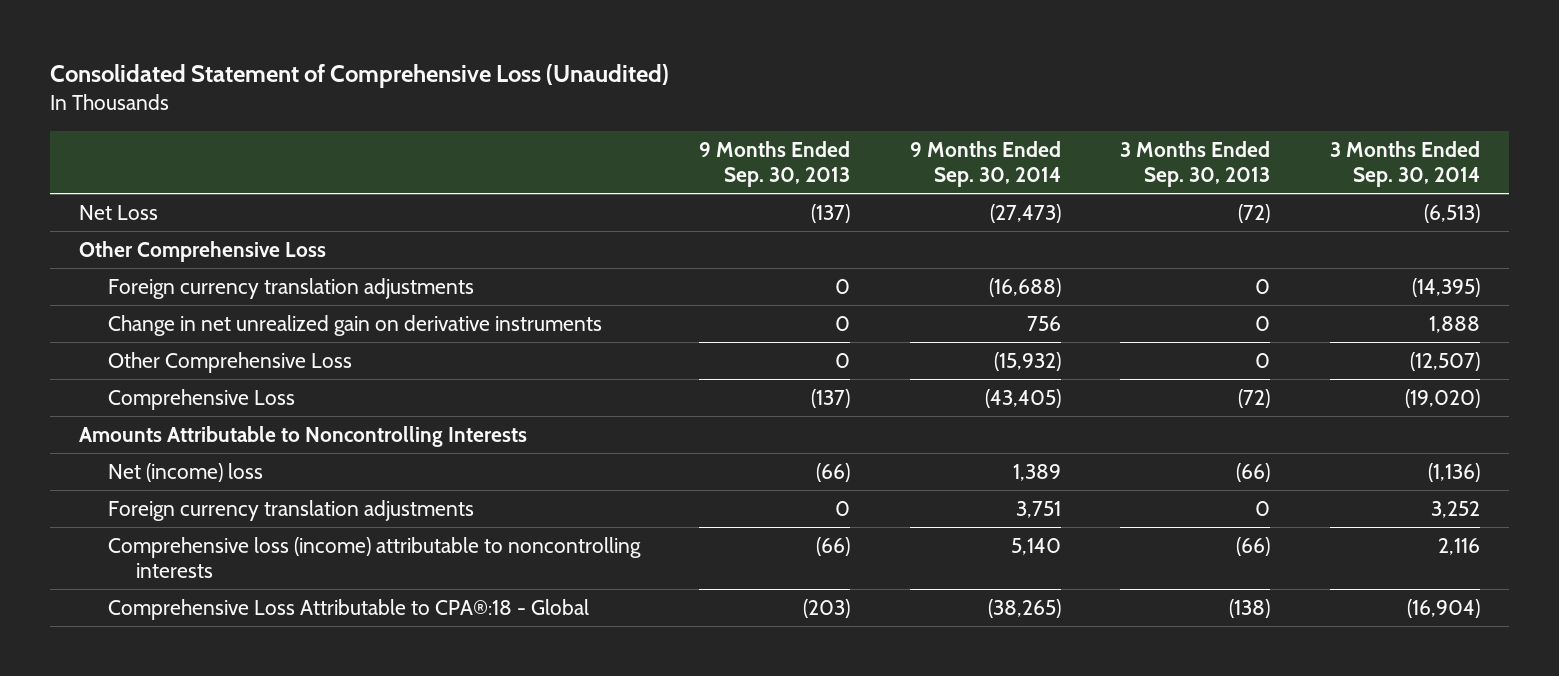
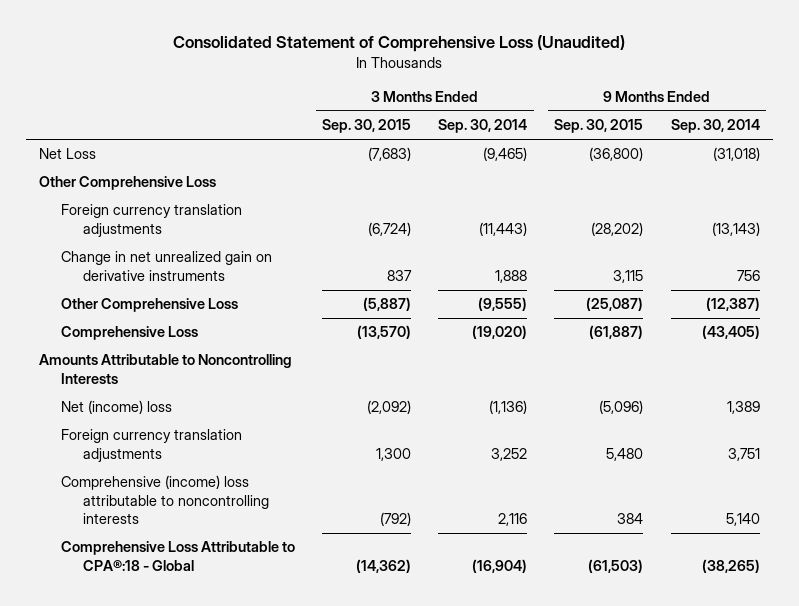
- | 9 Months Ended Sep. 30, 2013 | 9 Months Ended Sep. 30, 2014 | 3 Months Ended Sep. 30, 2013 | 3 Months Ended Sep. 30, 2014
+ | 3 Months Ended Sep. 30, 2015 | 3 Months Ended Sep. 30, 2014 | 9 Months Ended Sep. 30, 2015 | 9 Months Ended Sep. 30, 2014
- Net Loss | (137) | (27,473) | (72) | (6,513)
+ Net Loss | (7,683) | (9,465) | (36,800) | (31,018)
- Foreign currency translation adjustments | 0 | (16,688) | 0 | (14,395)
+ Foreign currency translation adjustments | (6,724) | (11,443) | (28,202) | (13,143)
- Other Comprehensive Loss | 0 | (15,932) | 0 | (12,507)
+ Other Comprehensive Loss | (5,887) | (9,555) | (25,087) | (12,387)
- Comprehensive loss (income) attributable to noncontrolling interests | (66) | 5,140 | (66) | 2,116
+ Comprehensive (income) loss attributable to noncontrolling interests | (792) | 2,116 | 384 | 5,140

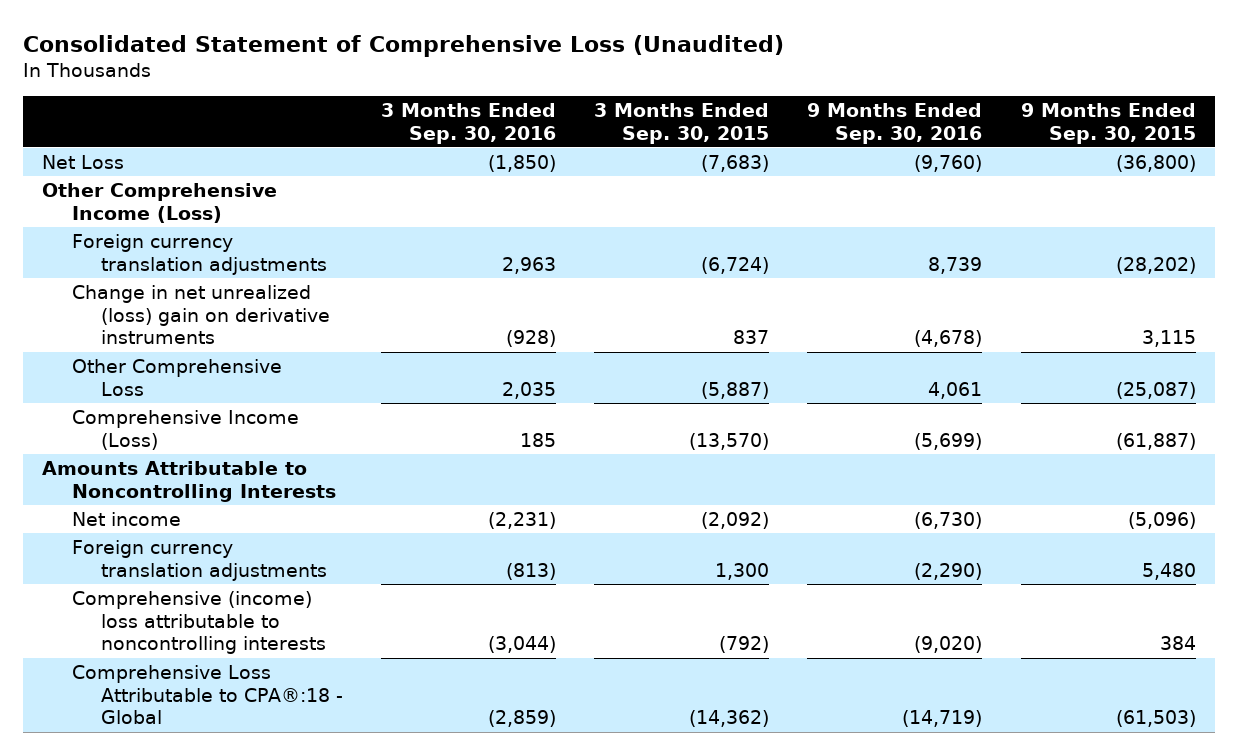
- | 3 Months Ended Sep. 30, 2015 | 3 Months Ended Sep. 30, 2014 | 9 Months Ended Sep. 30, 2015 | 9 Months Ended Sep. 30, 2014
+ | 3 Months Ended Sep. 30, 2016 | 3 Months Ended Sep. 30, 2015 | 9 Months Ended Sep. 30, 2016 | 9 Months Ended Sep. 30, 2015
- Other Comprehensive Loss
+ Other Comprehensive Income (Loss)
- Change in net unrealized gain on derivative instruments | 837 | 1,888 | 3,115 | 756
+ Change in net unrealized (loss) gain on derivative instruments | (928) | 837 | (4,678) | 3,115
- Comprehensive Loss | (13,570) | (19,020) | (61,887) | (43,405)
+ Comprehensive Income (Loss) | 185 | (13,570) | (5,699) | (61,887)
- Net (income) loss | (2,092) | (1,136) | (5,096) | 1,389
+ Net income | (2,231) | (2,092) | (6,730) | (5,096)

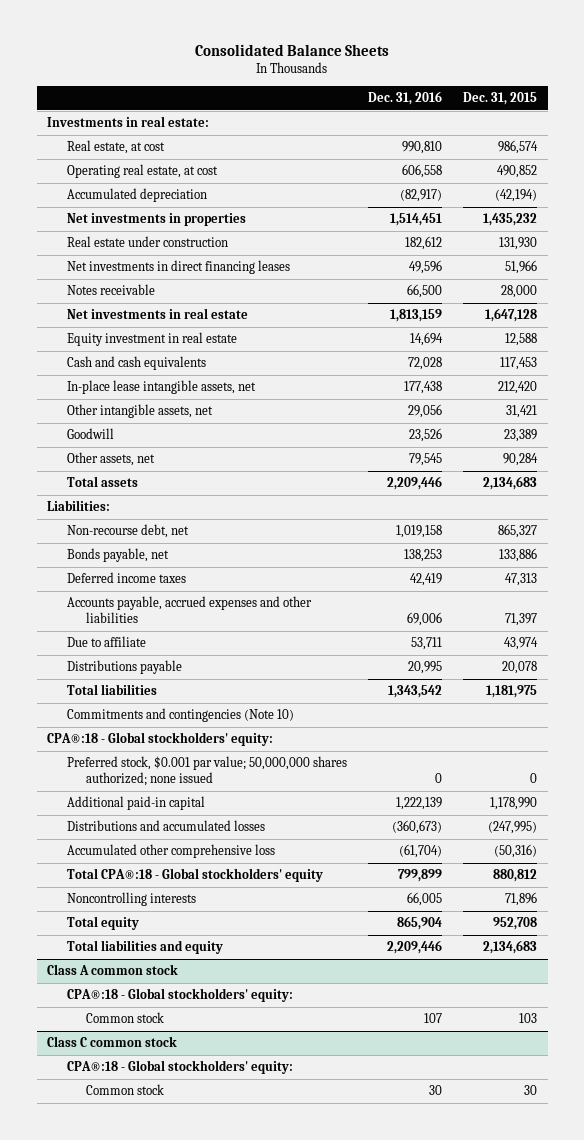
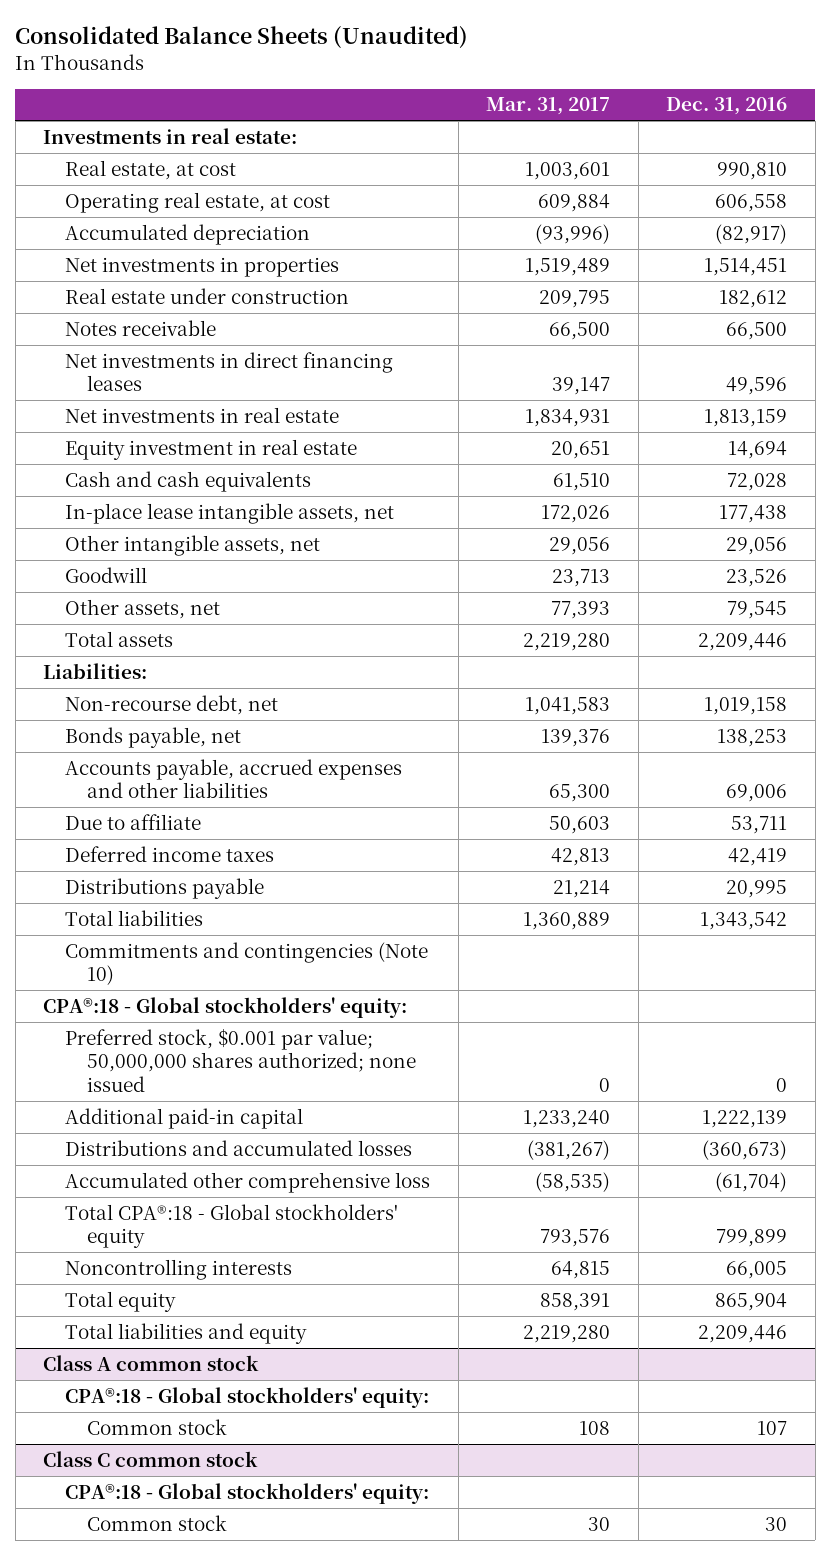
- Consolidated Balance Sheets
+ Consolidated Balance Sheets (Unaudited)
- | Dec. 31, 2016 | Dec. 31, 2015
+ | Mar. 31, 2017 | Dec. 31, 2016
moved down: Net investments in direct financing leases | 39,147 | 49,596
moved down: Deferred income taxes | 42,813 | 42,419

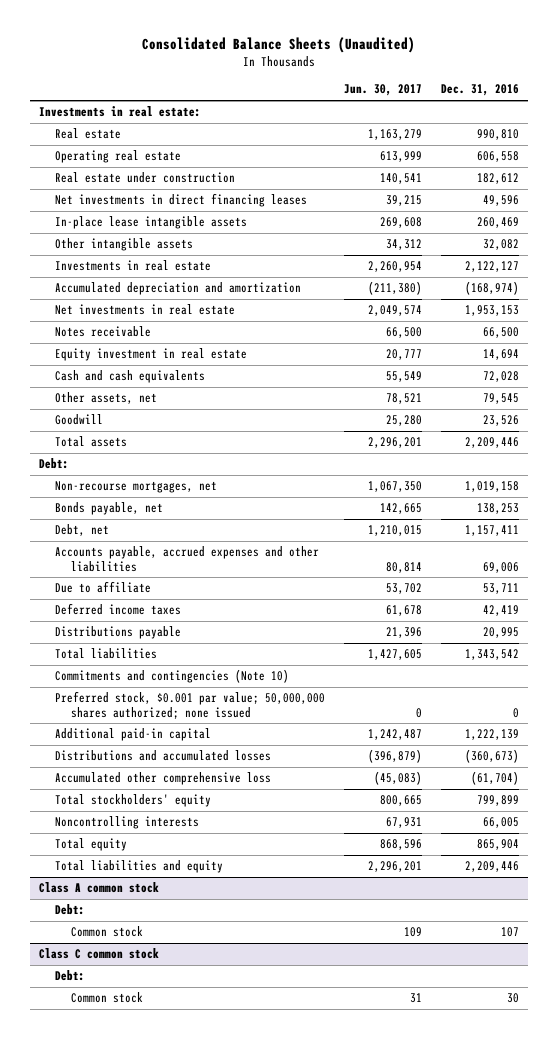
- | Mar. 31, 2017 | Dec. 31, 2016
+ | Jun. 30, 2017 | Dec. 31, 2016
- Real estate, at cost | 1,003,601 | 990,810
- Operating real estate, at cost | 609,884 | 606,558
- Accumulated depreciation | (93,996) | (82,917)
- Net investments in properties | 1,519,489 | 1,514,451
+ Real estate | 1,163,279 | 990,810
+ Operating real estate | 613,999 | 606,558
- Net investments in real estate | 1,834,931 | 1,813,159
+ In-place lease intangible assets | 269,608 | 260,469
+ Other intangible assets | 34,312 | 32,082
+ Investments in real estate | 2,260,954 | 2,122,127
+ Accumulated depreciation and amortization | (211,380) | (168,974)
+ Net investments in real estate | 2,049,574 | 1,953,153
moved down: Notes receivable | 66,500 | 66,500
- In-place lease intangible assets, net | 172,026 | 177,438
- Other intangible assets, net | 29,056 | 29,056
moved down: Goodwill | 25,280 | 23,526
- Liabilities:
- Non-recourse debt, net | 1,041,583 | 1,019,158
+ Debt:
+ Non-recourse mortgages, net | 1,067,350 | 1,019,158
+ Debt, net | 1,210,015 | 1,157,411
- CPA®:18 - Global stockholders' equity:
- Total CPA®:18 - Global stockholders' equity | 793,576 | 799,899
+ Total stockholders' equity | 800,665 | 799,899
@ Class A common stock
- CPA®:18 - Global stockholders' equity:
+ Debt:
@ Class C common stock
- CPA®:18 - Global stockholders' equity:
+ Debt:

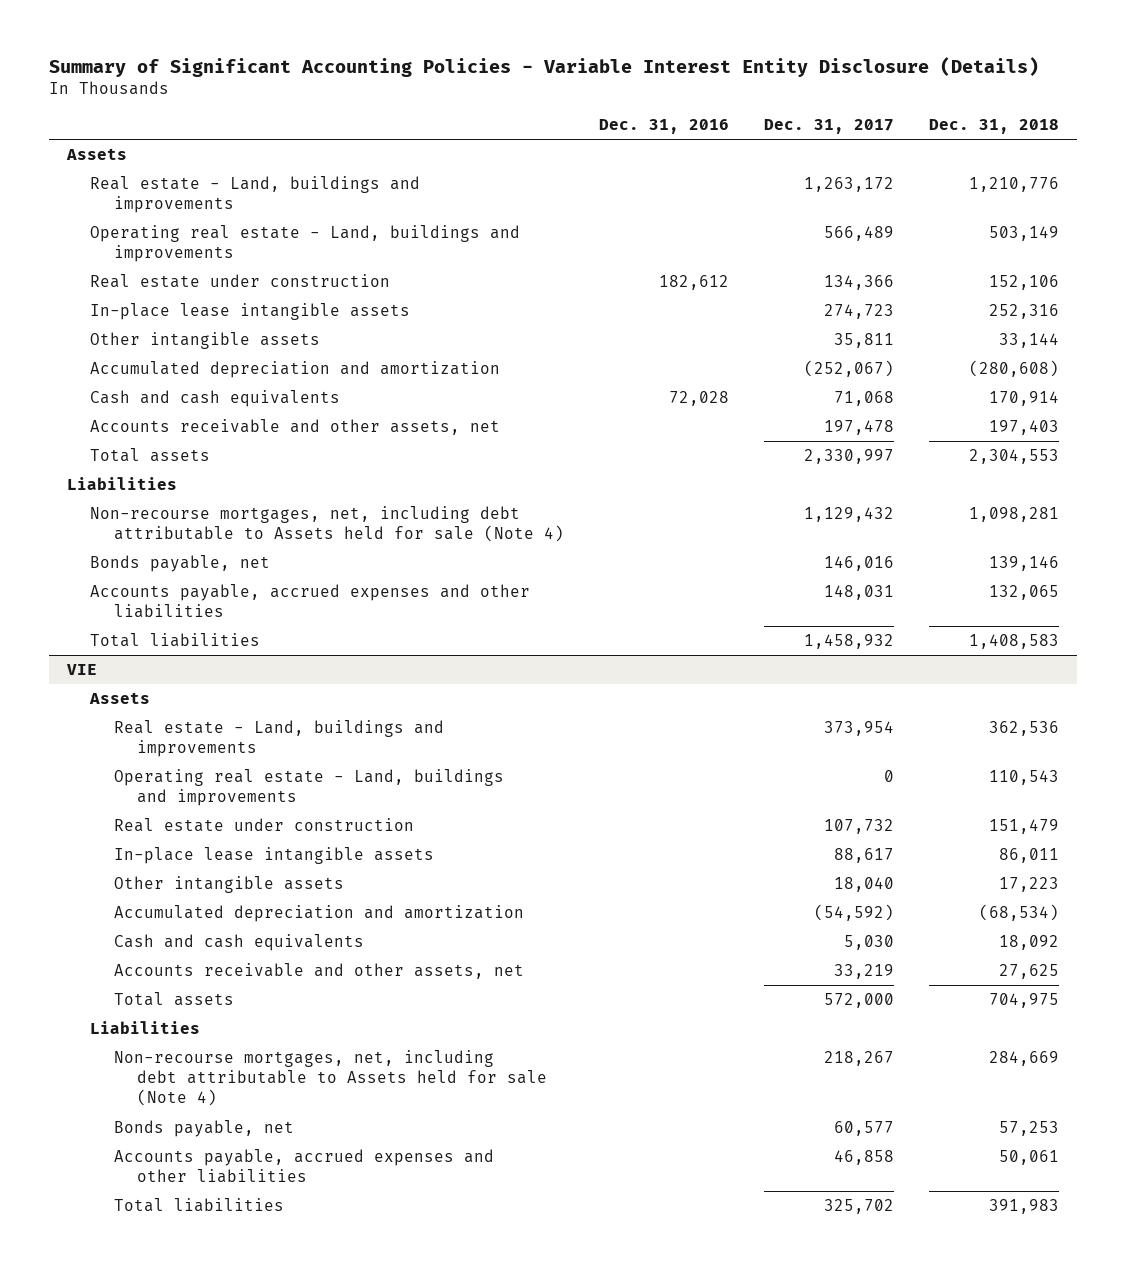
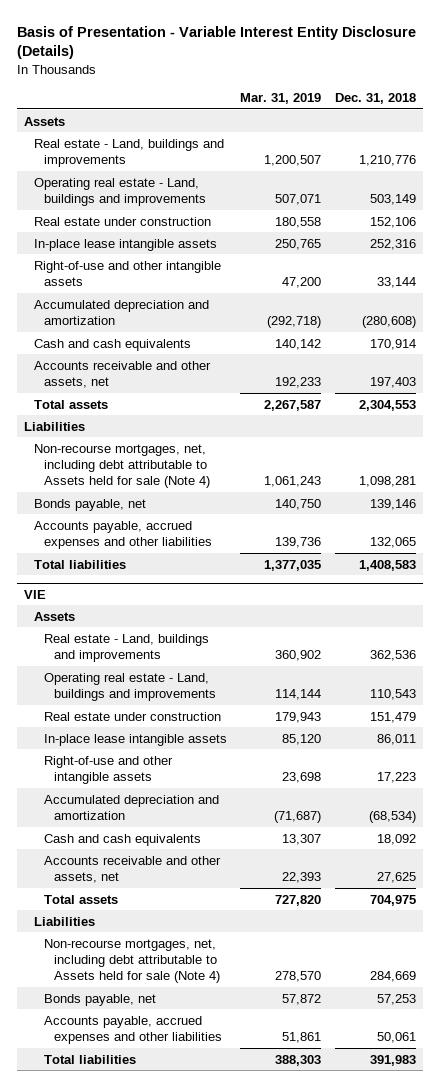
- Summary of Significant Accounting Policies - Variable Interest Entity Disclosure (Details)
+ Basis of Presentation - Variable Interest Entity Disclosure (Details)
- | Dec. 31, 2016 | Dec. 31, 2017 | Dec. 31, 2018
+ | Mar. 31, 2019 | Dec. 31, 2018
- Other intangible assets | | 35,811 | 33,144
+ Right-of-use and other intangible assets | 47,200 | 33,144
@ VIE
- Other intangible assets | | 18,040 | 17,223
+ Right-of-use and other intangible assets | 23,698 | 17,223

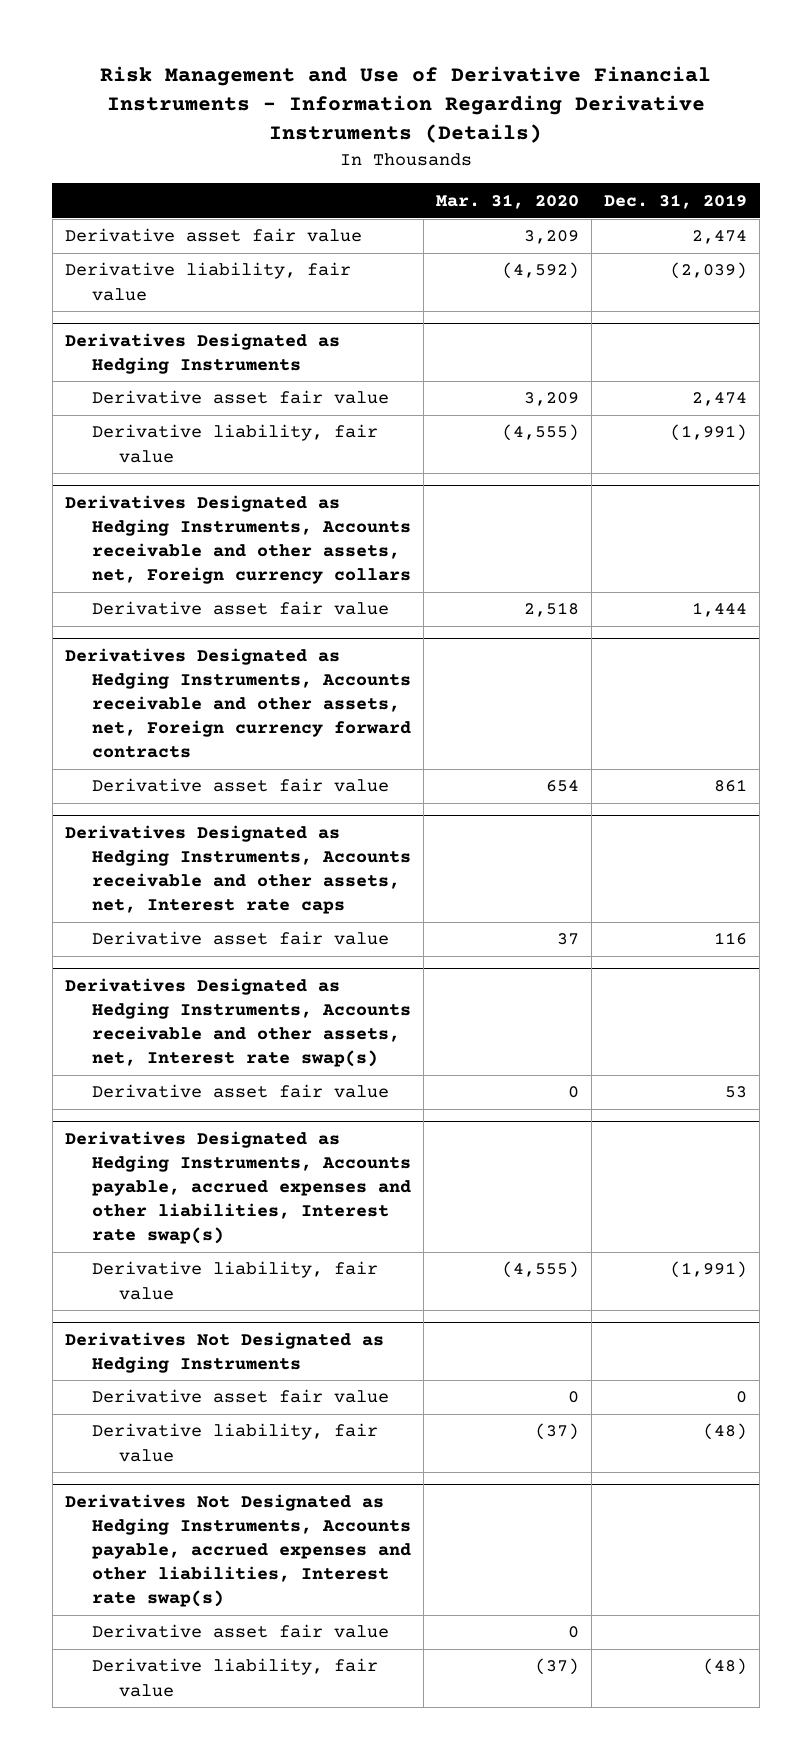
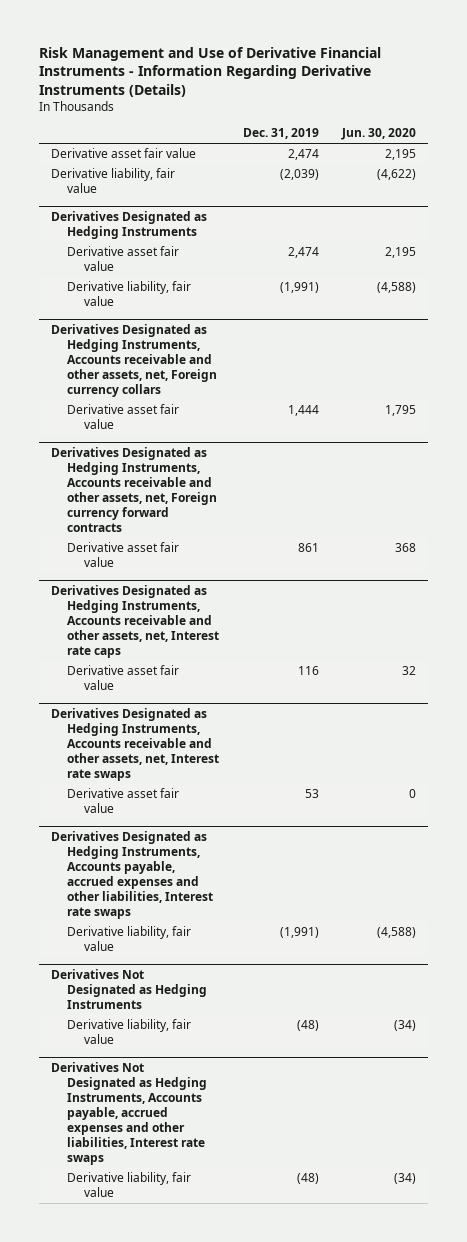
- | Mar. 31, 2020 | Dec. 31, 2019
+ | Dec. 31, 2019 | Jun. 30, 2020
- Derivatives Designated as Hedging Instruments, Accounts receivable and other assets, net, Interest rate swap(s)
+ Derivatives Designated as Hedging Instruments, Accounts receivable and other assets, net, Interest rate swaps
- Derivatives Designated as Hedging Instruments, Accounts payable, accrued expenses and other liabilities, Interest rate swap(s)
+ Derivatives Designated as Hedging Instruments, Accounts payable, accrued expenses and other liabilities, Interest rate swaps
@ Derivatives Not Designated as Hedging Instruments
- Derivative asset fair value | 0 | 0
- Derivatives Not Designated as Hedging Instruments, Accounts payable, accrued expenses and other liabilities, Interest rate swap(s)
- Derivative asset fair value | 0 |
+ Derivatives Not Designated as Hedging Instruments, Accounts payable, accrued expenses and other liabilities, Interest rate swaps

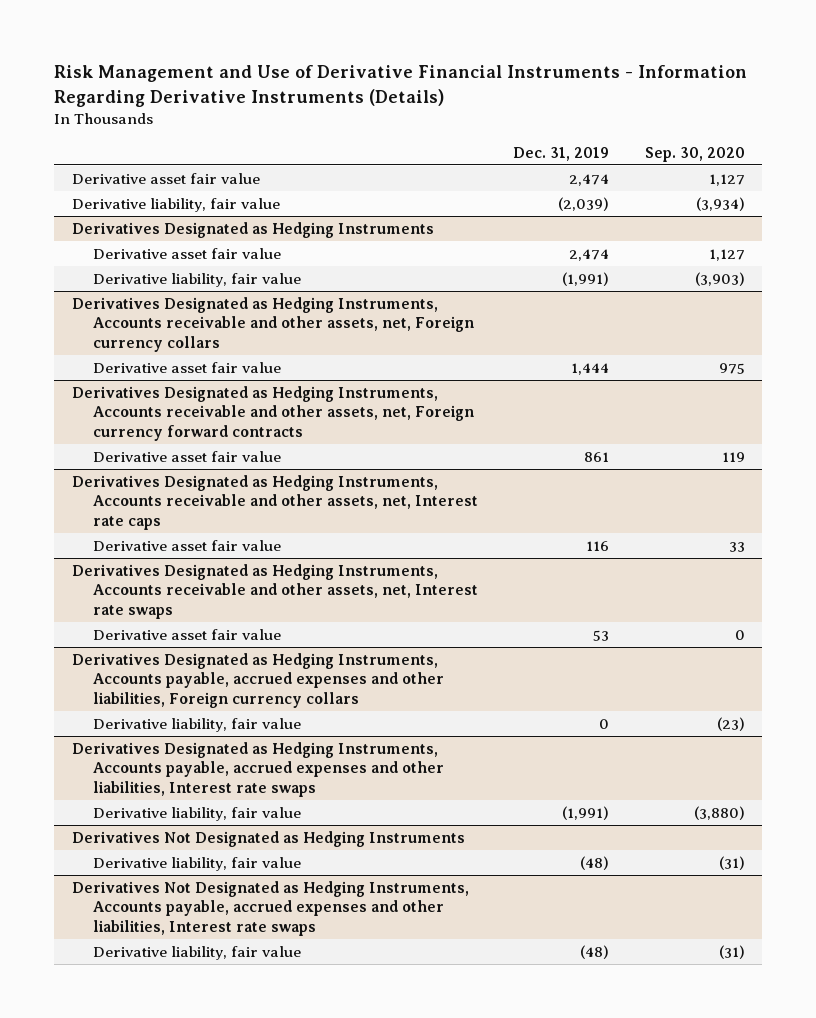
- | Dec. 31, 2019 | Jun. 30, 2020
+ | Dec. 31, 2019 | Sep. 30, 2020
+ Derivatives Designated as Hedging Instruments, Accounts payable, accrued expenses and other liabilities, Foreign currency collars
+ Derivative liability, fair value | 0 | (23)

